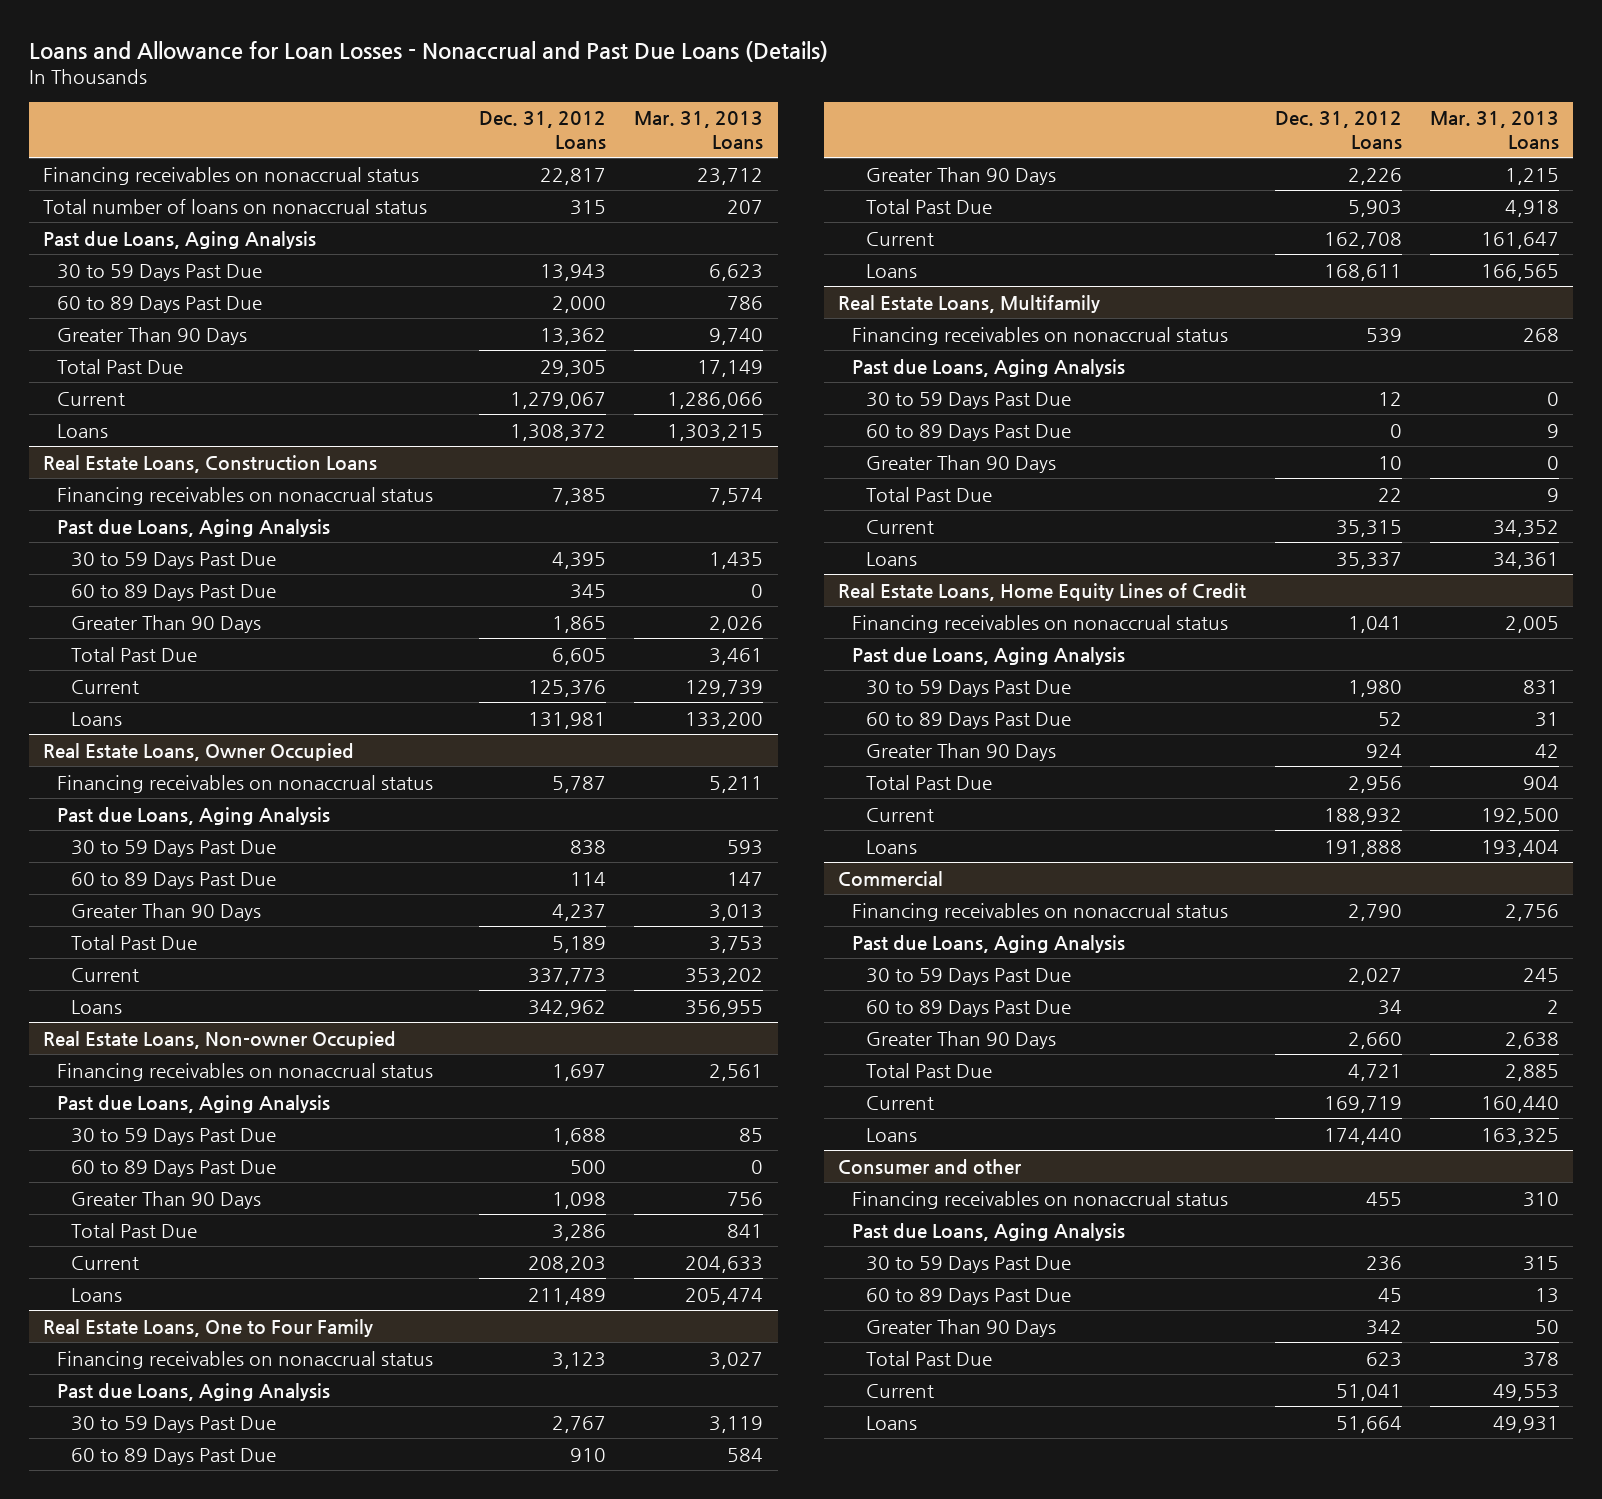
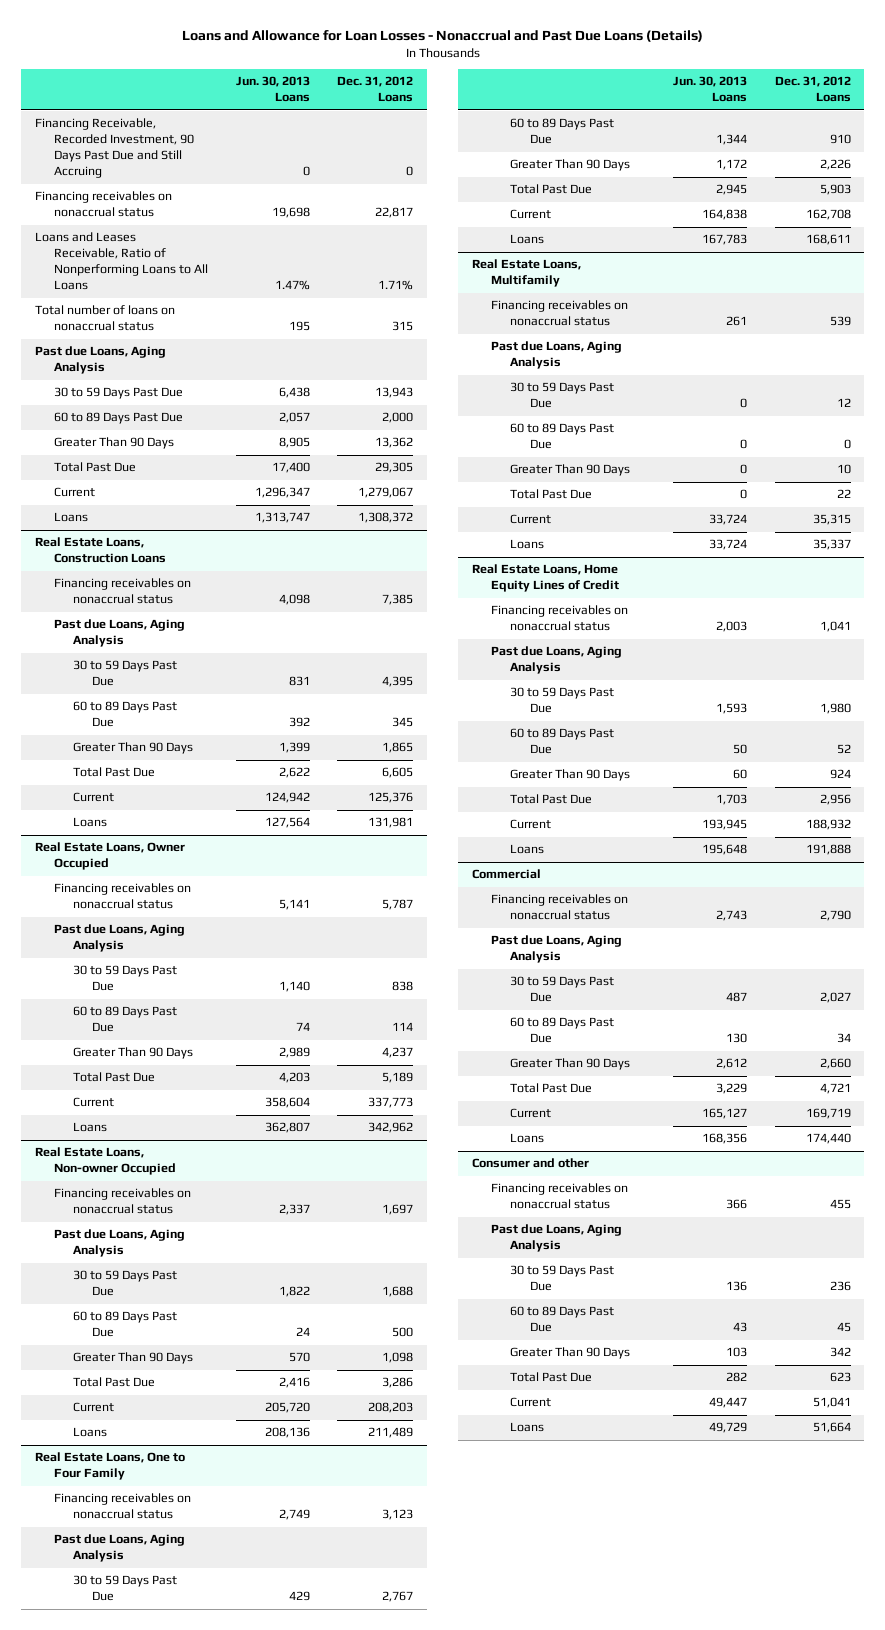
- | Dec. 31, 2012 Loans | Mar. 31, 2013 Loans
+ | Jun. 30, 2013 Loans | Dec. 31, 2012 Loans
+ Financing Receivable, Recorded Investment, 90 Days Past Due and Still Accruing | 0 | 0
+ Loans and Leases Receivable, Ratio of Nonperforming Loans to All Loans | 1.47% | 1.71%

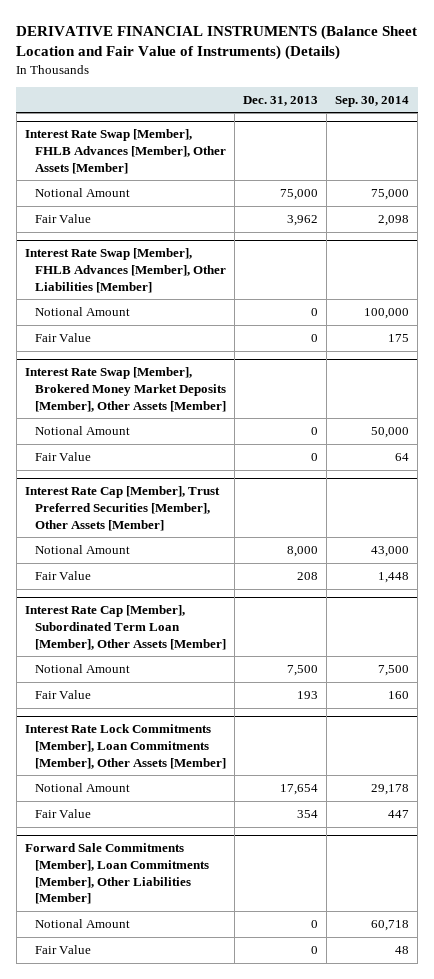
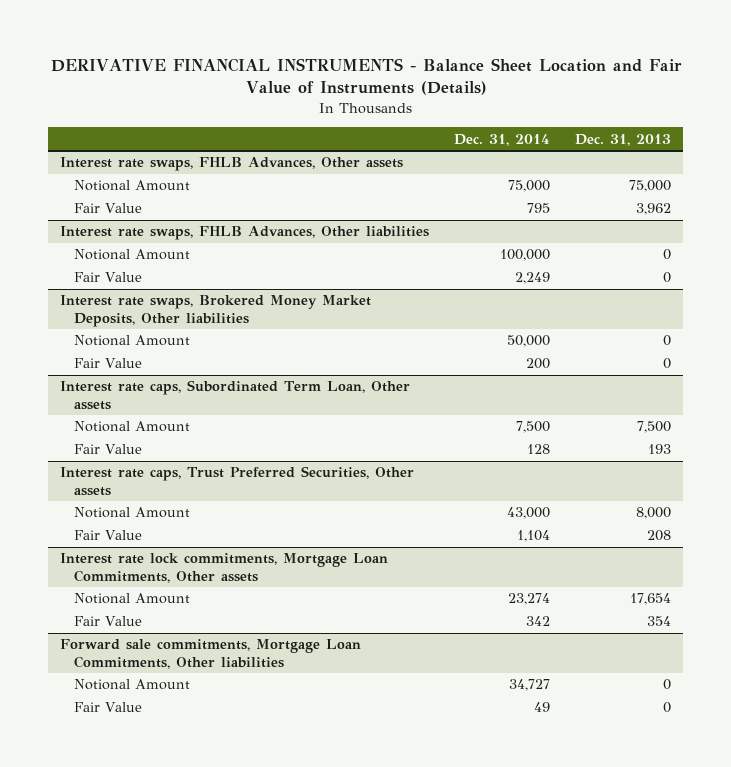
- DERIVATIVE FINANCIAL INSTRUMENTS (Balance Sheet Location and Fair Value of Instruments) (Details)
+ DERIVATIVE FINANCIAL INSTRUMENTS - Balance Sheet Location and Fair Value of Instruments (Details)
- | Dec. 31, 2013 | Sep. 30, 2014
+ | Dec. 31, 2014 | Dec. 31, 2013
- Interest Rate Swap [Member], FHLB Advances [Member], Other Assets [Member]
+ Interest rate swaps, FHLB Advances, Other assets
- Interest Rate Swap [Member], FHLB Advances [Member], Other Liabilities [Member]
+ Interest rate swaps, FHLB Advances, Other liabilities
- Interest Rate Swap [Member], Brokered Money Market Deposits [Member], Other Assets [Member]
+ Interest rate swaps, Brokered Money Market Deposits, Other liabilities
- Interest Rate Cap [Member], Trust Preferred Securities [Member], Other Assets [Member]
- Notional Amount | 8,000 | 43,000
- Fair Value | 208 | 1,448
- Interest Rate Cap [Member], Subordinated Term Loan [Member], Other Assets [Member]
+ Interest rate caps, Subordinated Term Loan, Other assets
- Interest Rate Lock Commitments [Member], Loan Commitments [Member], Other Assets [Member]
+ Interest rate caps, Trust Preferred Securities, Other assets
+ Notional Amount | 43,000 | 8,000
+ Fair Value | 1,104 | 208
+ Interest rate lock commitments, Mortgage Loan Commitments, Other assets
- Forward Sale Commitments [Member], Loan Commitments [Member], Other Liabilities [Member]
+ Forward sale commitments, Mortgage Loan Commitments, Other liabilities

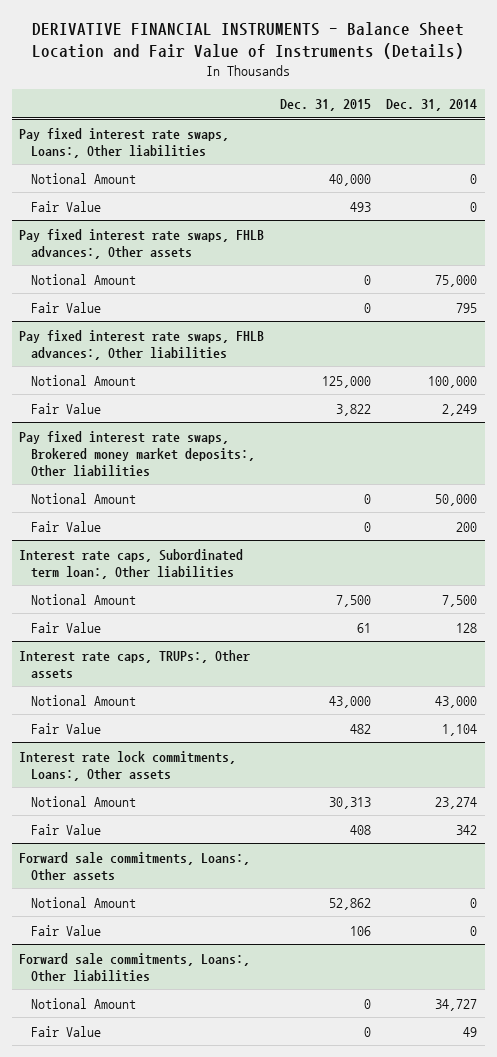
- | Dec. 31, 2014 | Dec. 31, 2013
+ | Dec. 31, 2015 | Dec. 31, 2014
- Interest rate swaps, FHLB Advances, Other assets
+ Pay fixed interest rate swaps, Loans:, Other liabilities
+ Notional Amount | 40,000 | 0
+ Fair Value | 493 | 0
+ Pay fixed interest rate swaps, FHLB advances:, Other assets
- Interest rate swaps, FHLB Advances, Other liabilities
+ Pay fixed interest rate swaps, FHLB advances:, Other liabilities
- Interest rate swaps, Brokered Money Market Deposits, Other liabilities
+ Pay fixed interest rate swaps, Brokered money market deposits:, Other liabilities
- Interest rate caps, Subordinated Term Loan, Other assets
+ Interest rate caps, Subordinated term loan:, Other liabilities
- Interest rate caps, Trust Preferred Securities, Other assets
+ Interest rate caps, TRUPs:, Other assets
- Interest rate lock commitments, Mortgage Loan Commitments, Other assets
+ Interest rate lock commitments, Loans:, Other assets
- Forward sale commitments, Mortgage Loan Commitments, Other liabilities
+ Forward sale commitments, Loans:, Other assets
+ Notional Amount | 52,862 | 0
+ Fair Value | 106 | 0
+ Forward sale commitments, Loans:, Other liabilities

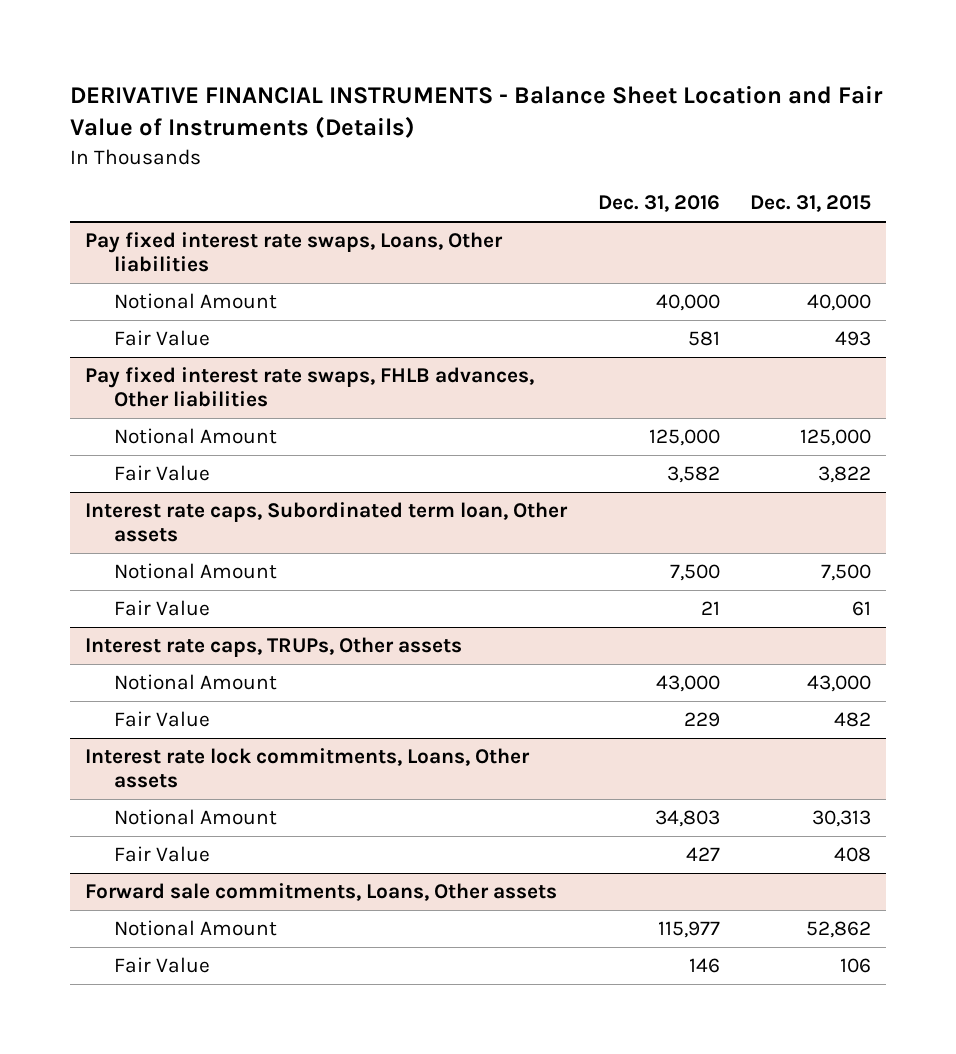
- | Dec. 31, 2015 | Dec. 31, 2014
+ | Dec. 31, 2016 | Dec. 31, 2015
- Pay fixed interest rate swaps, Loans:, Other liabilities
+ Pay fixed interest rate swaps, Loans, Other liabilities
- Pay fixed interest rate swaps, FHLB advances:, Other assets
- Notional Amount | 0 | 75,000
- Fair Value | 0 | 795
- Pay fixed interest rate swaps, FHLB advances:, Other liabilities
+ Pay fixed interest rate swaps, FHLB advances, Other liabilities
- Pay fixed interest rate swaps, Brokered money market deposits:, Other liabilities
- Notional Amount | 0 | 50,000
- Fair Value | 0 | 200
- Interest rate caps, Subordinated term loan:, Other liabilities
+ Interest rate caps, Subordinated term loan, Other assets
- Interest rate caps, TRUPs:, Other assets
+ Interest rate caps, TRUPs, Other assets
- Interest rate lock commitments, Loans:, Other assets
+ Interest rate lock commitments, Loans, Other assets
- Forward sale commitments, Loans:, Other assets
+ Forward sale commitments, Loans, Other assets
- Forward sale commitments, Loans:, Other liabilities
- Notional Amount | 0 | 34,727
- Fair Value | 0 | 49

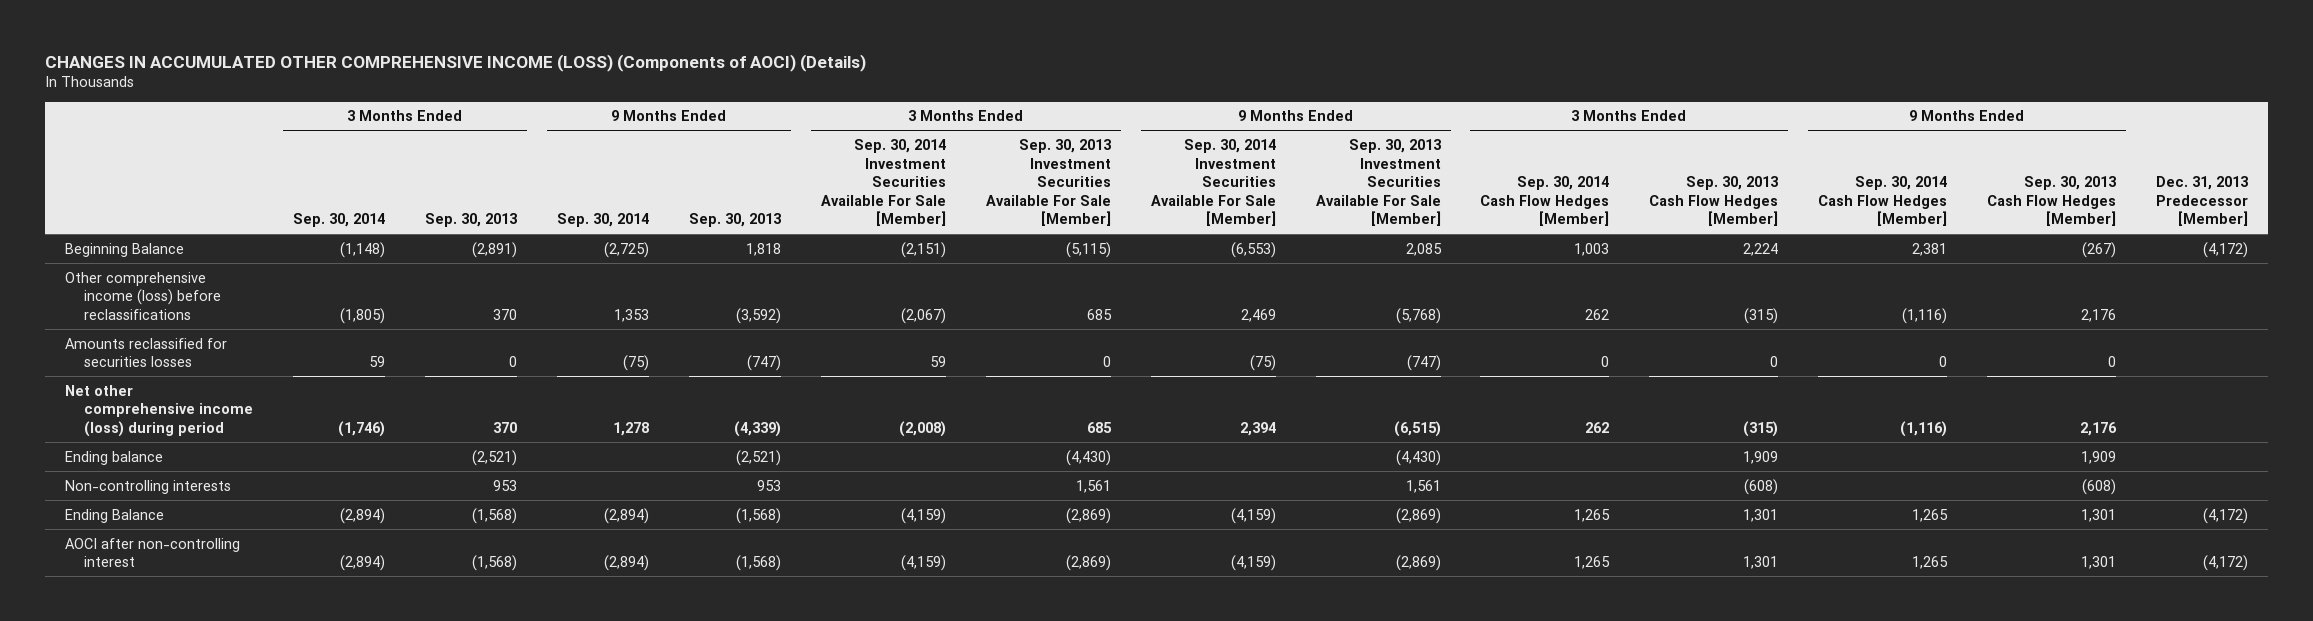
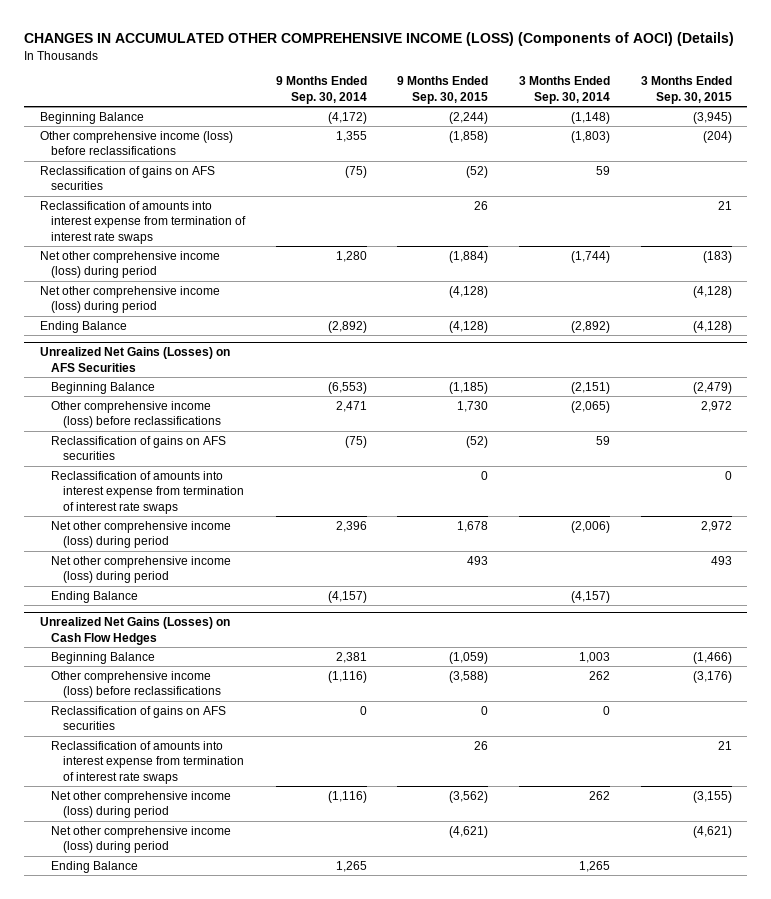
- | 3 Months Ended Sep. 30, 2014 | 3 Months Ended Sep. 30, 2013 | 9 Months Ended Sep. 30, 2014 | 9 Months Ended Sep. 30, 2013 | 3 Months Ended Sep. 30, 2014 Investment Securities Available For Sale [Member] | 3 Months Ended Sep. 30, 2013 Investment Securities Available For Sale [Member] | 9 Months Ended Sep. 30, 2014 Investment Securities Available For Sale [Member] | 9 Months Ended Sep. 30, 2013 Investment Securities Available For Sale [Member] | 3 Months Ended Sep. 30, 2014 Cash Flow Hedges [Member] | 3 Months Ended Sep. 30, 2013 Cash Flow Hedges [Member] | 9 Months Ended Sep. 30, 2014 Cash Flow Hedges [Member] | 9 Months Ended Sep. 30, 2013 Cash Flow Hedges [Member] | Dec. 31, 2013 Predecessor [Member]
+ | 9 Months Ended Sep. 30, 2014 | 9 Months Ended Sep. 30, 2015 | 3 Months Ended Sep. 30, 2014 | 3 Months Ended Sep. 30, 2015
- Beginning Balance | (1,148) | (2,891) | (2,725) | 1,818 | (2,151) | (5,115) | (6,553) | 2,085 | 1,003 | 2,224 | 2,381 | (267) | (4,172)
- Other comprehensive income (loss) before reclassifications | (1,805) | 370 | 1,353 | (3,592) | (2,067) | 685 | 2,469 | (5,768) | 262 | (315) | (1,116) | 2,176 |
- Amounts reclassified for securities losses | 59 | 0 | (75) | (747) | 59 | 0 | (75) | (747) | 0 | 0 | 0 | 0 |
- Net other comprehensive income (loss) during period | (1,746) | 370 | 1,278 | (4,339) | (2,008) | 685 | 2,394 | (6,515) | 262 | (315) | (1,116) | 2,176 |
- Ending balance | | (2,521) | | (2,521) | | (4,430) | | (4,430) | | 1,909 | | 1,909 |
- Non-controlling interests | | 953 | | 953 | | 1,561 | | 1,561 | | (608) | | (608) |
- Ending Balance | (2,894) | (1,568) | (2,894) | (1,568) | (4,159) | (2,869) | (4,159) | (2,869) | 1,265 | 1,301 | 1,265 | 1,301 | (4,172)
- AOCI after non-controlling interest | (2,894) | (1,568) | (2,894) | (1,568) | (4,159) | (2,869) | (4,159) | (2,869) | 1,265 | 1,301 | 1,265 | 1,301 | (4,172)
+ Beginning Balance | (4,172) | (2,244) | (1,148) | (3,945)
+ Other comprehensive income (loss) before reclassifications | 1,355 | (1,858) | (1,803) | (204)
+ Reclassification of gains on AFS securities | (75) | (52) | 59 |
+ Reclassification of amounts into interest expense from termination of interest rate swaps | | 26 | | 21
+ Net other comprehensive income (loss) during period | 1,280 | (1,884) | (1,744) | (183)
+ Net other comprehensive income (loss) during period | | (4,128) | | (4,128)
+ Ending Balance | (2,892) | (4,128) | (2,892) | (4,128)
+ Unrealized Net Gains (Losses) on AFS Securities
+ Beginning Balance | (6,553) | (1,185) | (2,151) | (2,479)
+ Other comprehensive income (loss) before reclassifications | 2,471 | 1,730 | (2,065) | 2,972
+ Reclassification of gains on AFS securities | (75) | (52) | 59 |
+ Reclassification of amounts into interest expense from termination of interest rate swaps | | 0 | | 0
+ Net other comprehensive income (loss) during period | 2,396 | 1,678 | (2,006) | 2,972
+ Net other comprehensive income (loss) during period | | 493 | | 493
+ Ending Balance | (4,157) | | (4,157) |
+ Unrealized Net Gains (Losses) on Cash Flow Hedges
+ Beginning Balance | 2,381 | (1,059) | 1,003 | (1,466)
+ Other comprehensive income (loss) before reclassifications | (1,116) | (3,588) | 262 | (3,176)
+ Reclassification of gains on AFS securities | 0 | 0 | 0 |
+ Reclassification of amounts into interest expense from termination of interest rate swaps | | 26 | | 21
+ Net other comprehensive income (loss) during period | (1,116) | (3,562) | 262 | (3,155)
+ Net other comprehensive income (loss) during period | | (4,621) | | (4,621)
+ Ending Balance | 1,265 | | 1,265 |

